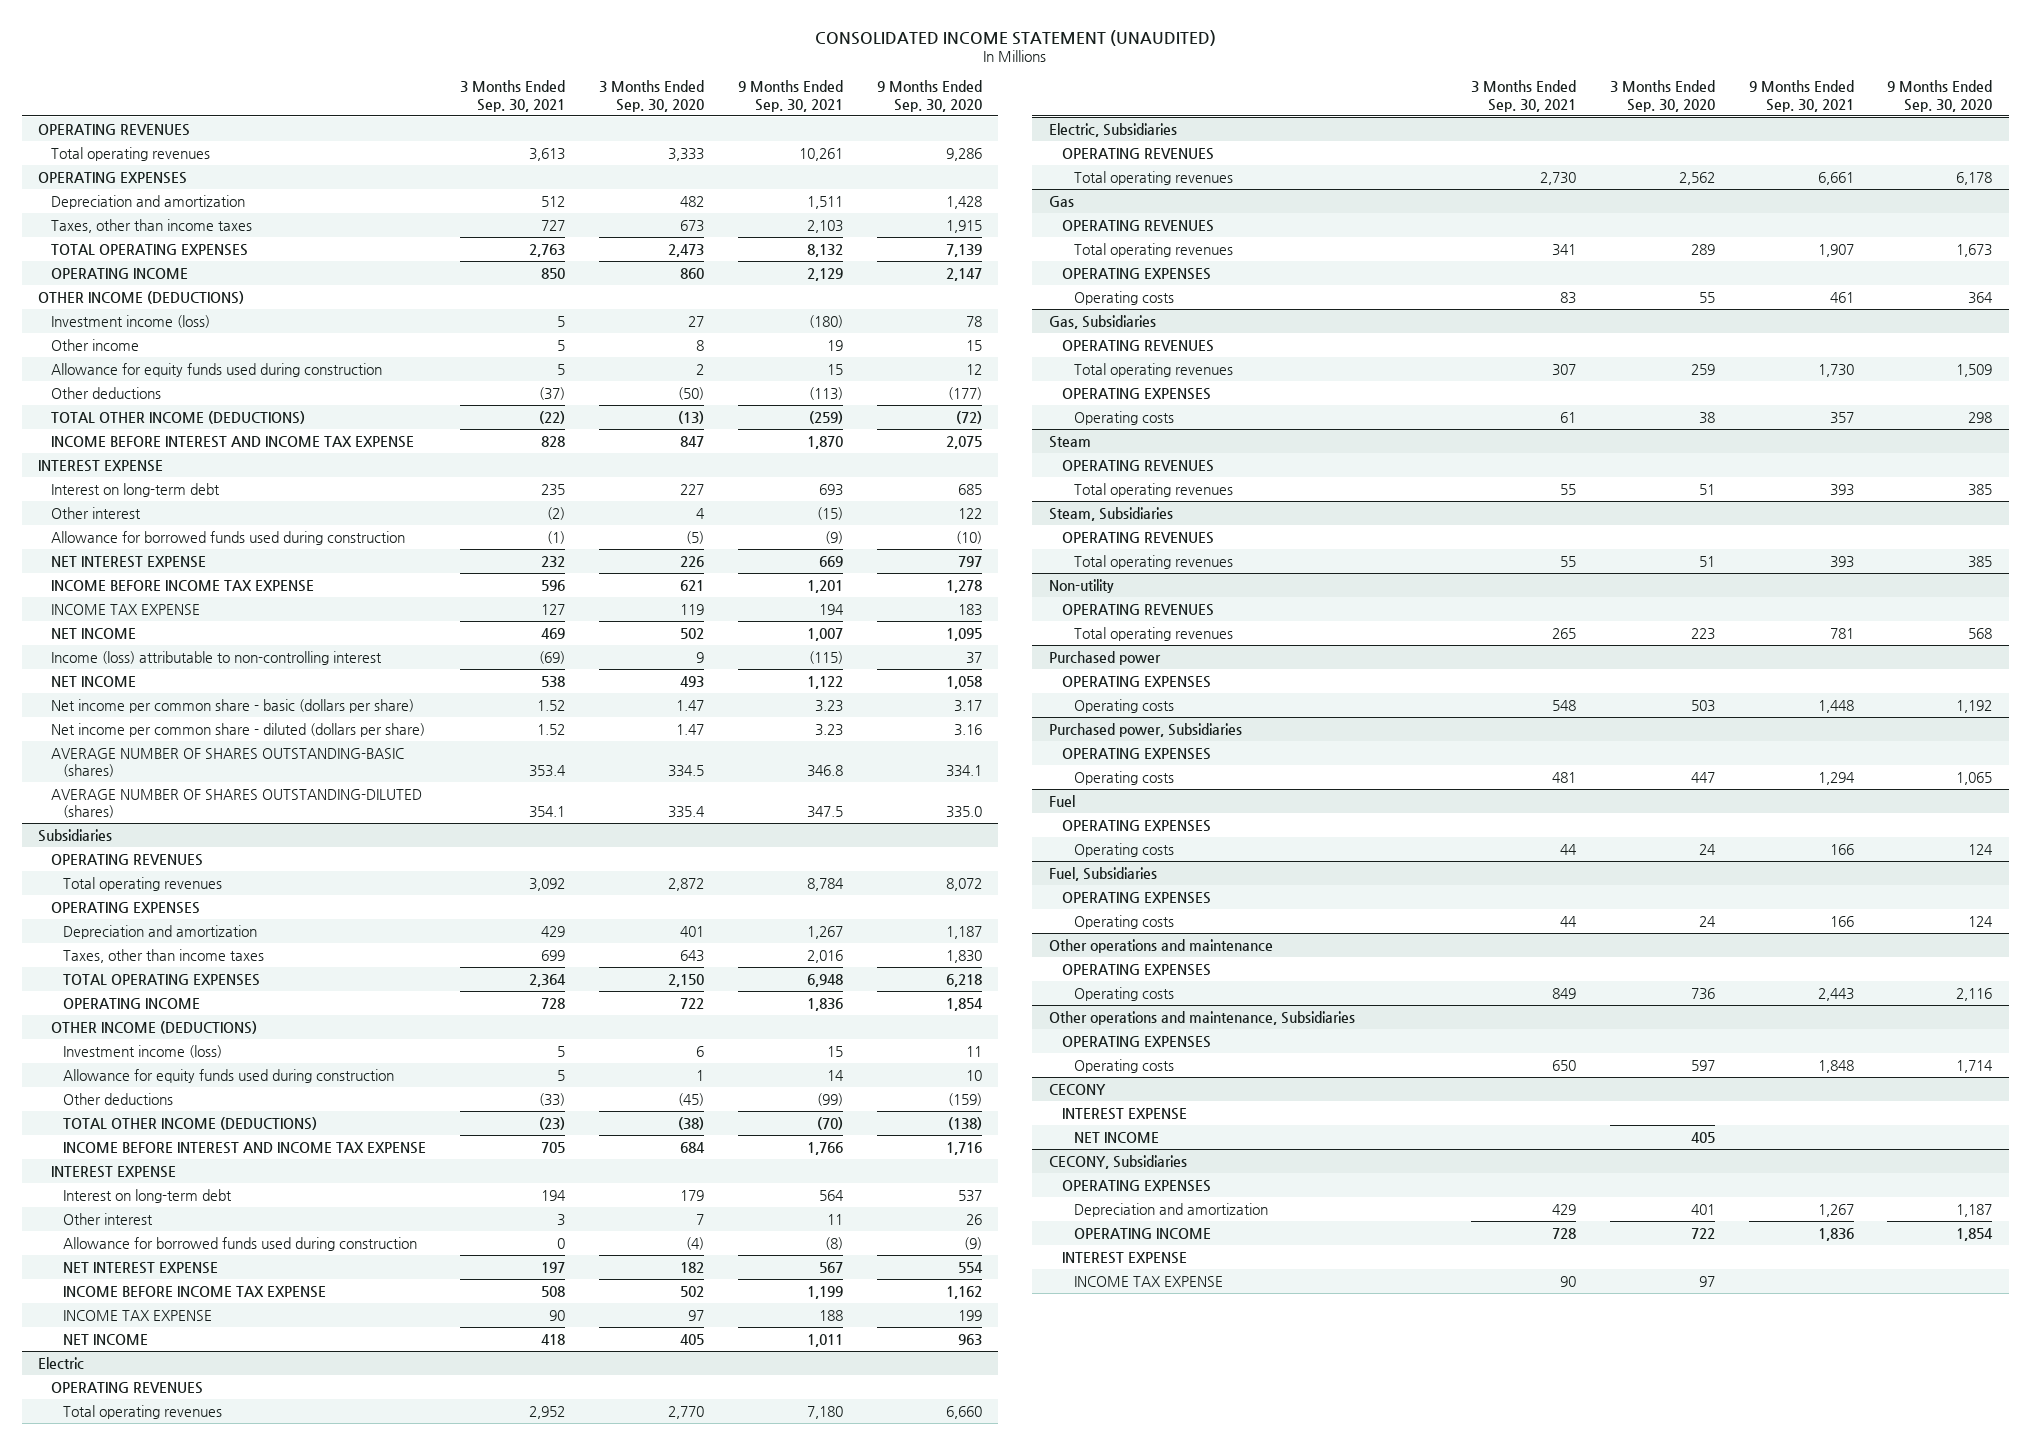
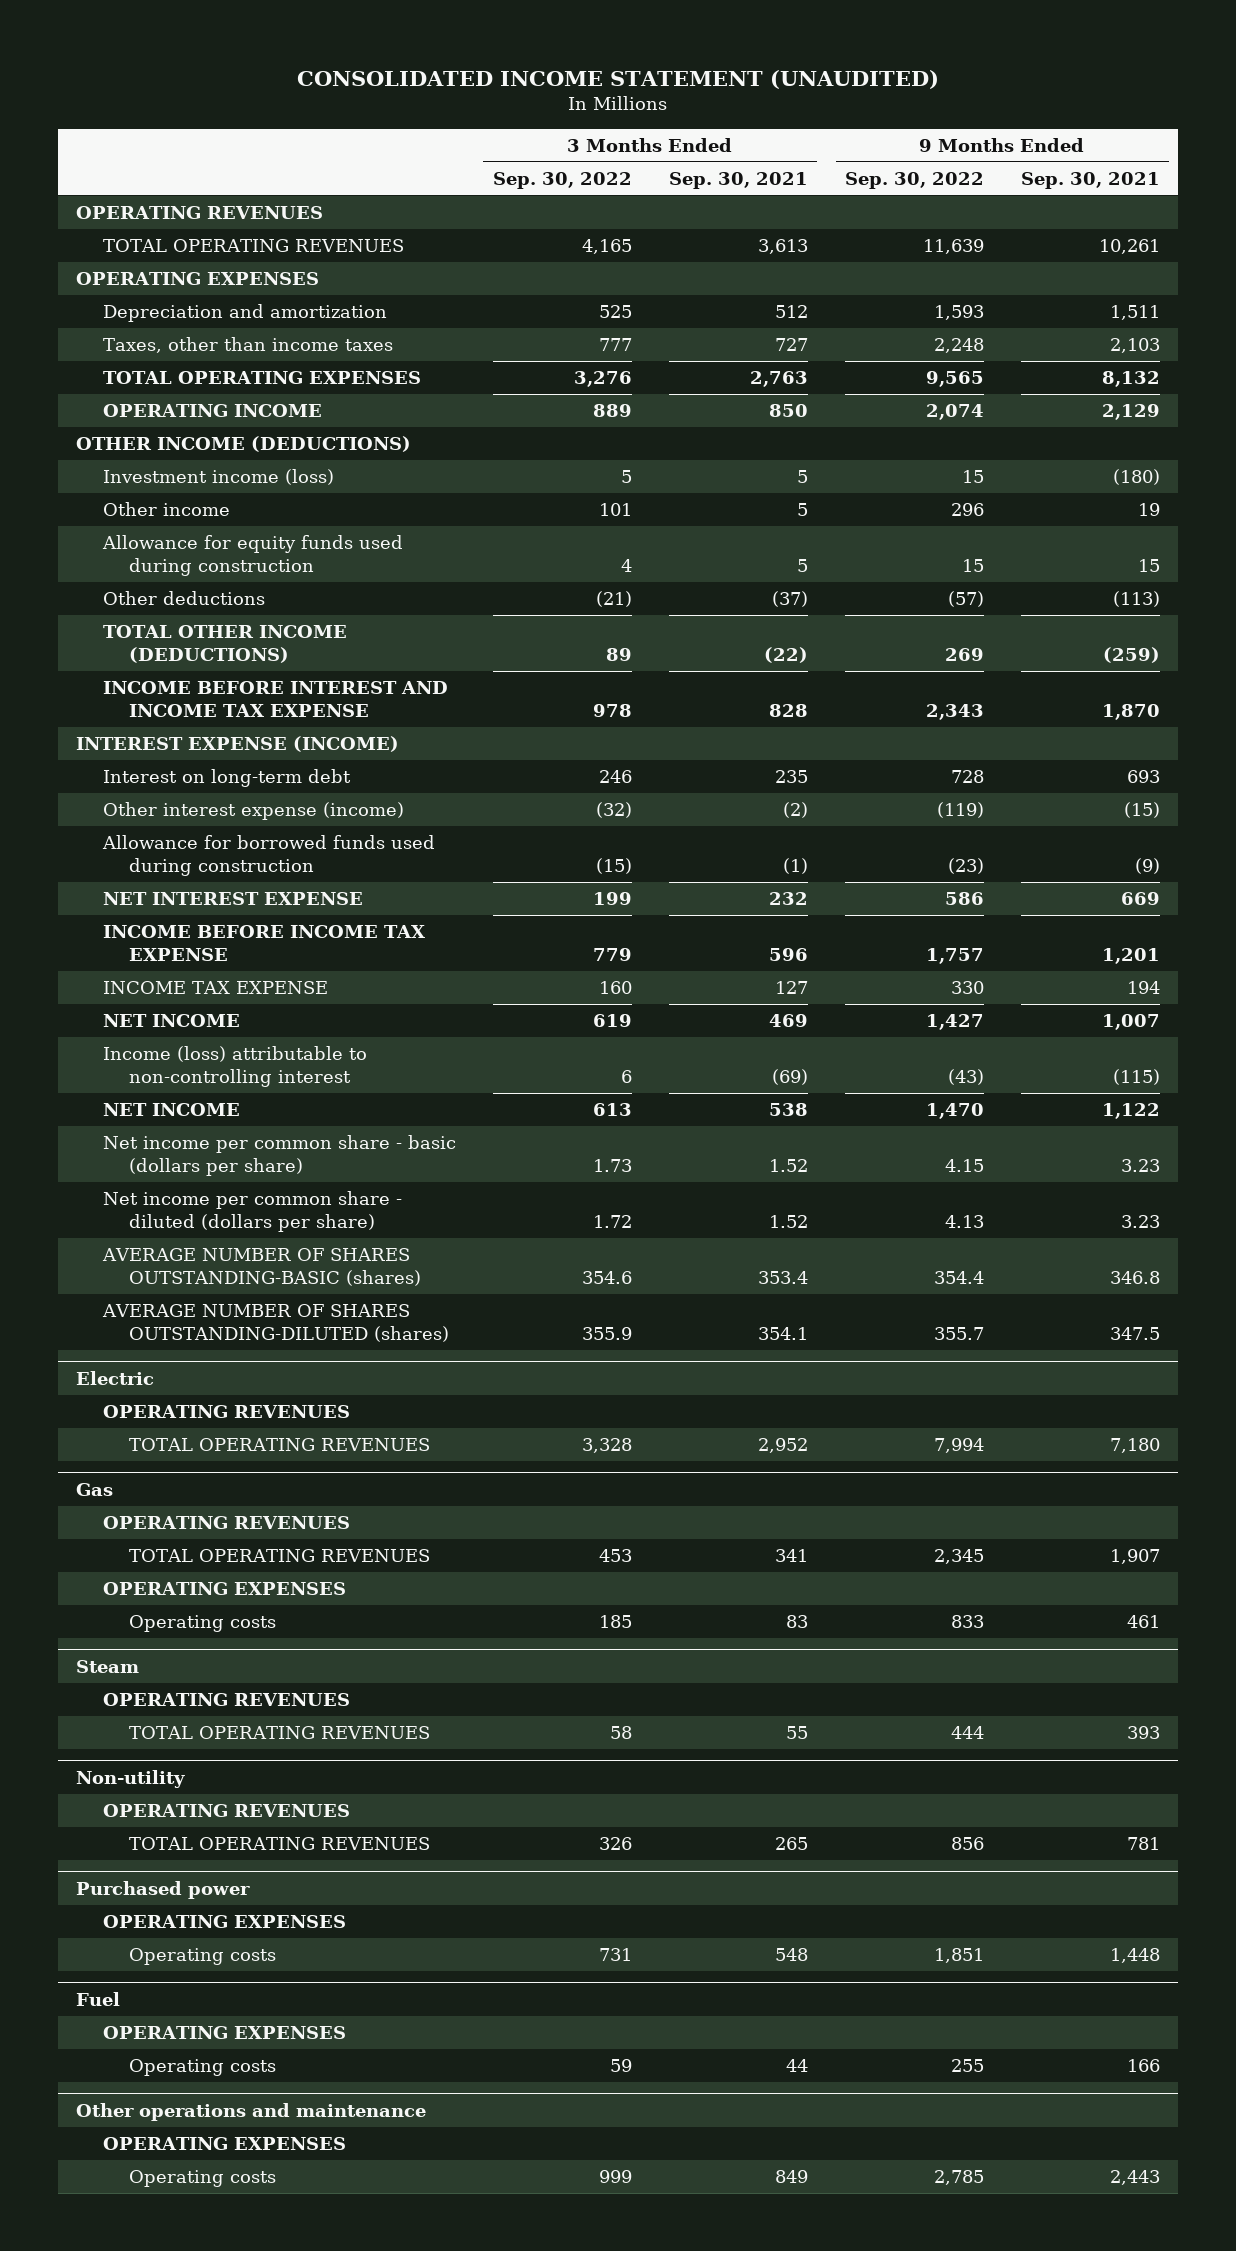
- | 3 Months Ended Sep. 30, 2021 | 3 Months Ended Sep. 30, 2020 | 9 Months Ended Sep. 30, 2021 | 9 Months Ended Sep. 30, 2020
+ | 3 Months Ended Sep. 30, 2022 | 3 Months Ended Sep. 30, 2021 | 9 Months Ended Sep. 30, 2022 | 9 Months Ended Sep. 30, 2021
- Total operating revenues | 3,613 | 3,333 | 10,261 | 9,286
+ TOTAL OPERATING REVENUES | 4,165 | 3,613 | 11,639 | 10,261
- INTEREST EXPENSE
+ INTEREST EXPENSE (INCOME)
- Other interest | (2) | 4 | (15) | 122
+ Other interest expense (income) | (32) | (2) | (119) | (15)
- Subsidiaries
- OPERATING REVENUES
- Total operating revenues | 3,092 | 2,872 | 8,784 | 8,072
- OPERATING EXPENSES
- Depreciation and amortization | 429 | 401 | 1,267 | 1,187
- Taxes, other than income taxes | 699 | 643 | 2,016 | 1,830
- TOTAL OPERATING EXPENSES | 2,364 | 2,150 | 6,948 | 6,218
- OPERATING INCOME | 728 | 722 | 1,836 | 1,854
- OTHER INCOME (DEDUCTIONS)
- Investment income (loss) | 5 | 6 | 15 | 11
- Allowance for equity funds used during construction | 5 | 1 | 14 | 10
- Other deductions | (33) | (45) | (99) | (159)
- TOTAL OTHER INCOME (DEDUCTIONS) | (23) | (38) | (70) | (138)
- INCOME BEFORE INTEREST AND INCOME TAX EXPENSE | 705 | 684 | 1,766 | 1,716
- INTEREST EXPENSE
- Interest on long-term debt | 194 | 179 | 564 | 537
- Other interest | 3 | 7 | 11 | 26
- Allowance for borrowed funds used during construction | 0 | (4) | (8) | (9)
- NET INTEREST EXPENSE | 197 | 182 | 567 | 554
- INCOME BEFORE INCOME TAX EXPENSE | 508 | 502 | 1,199 | 1,162
- INCOME TAX EXPENSE | 90 | 97 | 188 | 199
- NET INCOME | 418 | 405 | 1,011 | 963
@ Electric
- Total operating revenues | 2,952 | 2,770 | 7,180 | 6,660
- Electric, Subsidiaries
- OPERATING REVENUES
- Total operating revenues | 2,730 | 2,562 | 6,661 | 6,178
@ Electric
+ TOTAL OPERATING REVENUES | 3,328 | 2,952 | 7,994 | 7,180
@ Gas
- Total operating revenues | 341 | 289 | 1,907 | 1,673
+ TOTAL OPERATING REVENUES | 453 | 341 | 2,345 | 1,907
- Gas, Subsidiaries
- OPERATING REVENUES
- Total operating revenues | 307 | 259 | 1,730 | 1,509
- OPERATING EXPENSES
- Operating costs | 61 | 38 | 357 | 298
@ Steam
- Total operating revenues | 55 | 51 | 393 | 385
- Steam, Subsidiaries
- OPERATING REVENUES
- Total operating revenues | 55 | 51 | 393 | 385
@ Steam
+ TOTAL OPERATING REVENUES | 58 | 55 | 444 | 393
@ Non-utility
- Total operating revenues | 265 | 223 | 781 | 568
+ TOTAL OPERATING REVENUES | 326 | 265 | 856 | 781
- Purchased power, Subsidiaries
- OPERATING EXPENSES
- Operating costs | 481 | 447 | 1,294 | 1,065
- Fuel, Subsidiaries
- OPERATING EXPENSES
- Operating costs | 44 | 24 | 166 | 124
- Other operations and maintenance, Subsidiaries
- OPERATING EXPENSES
- Operating costs | 650 | 597 | 1,848 | 1,714
- CECONY
- INTEREST EXPENSE
- NET INCOME | | 405 | |
- CECONY, Subsidiaries
- OPERATING EXPENSES
- Depreciation and amortization | 429 | 401 | 1,267 | 1,187
- OPERATING INCOME | 728 | 722 | 1,836 | 1,854
- INTEREST EXPENSE
- INCOME TAX EXPENSE | 90 | 97 | |

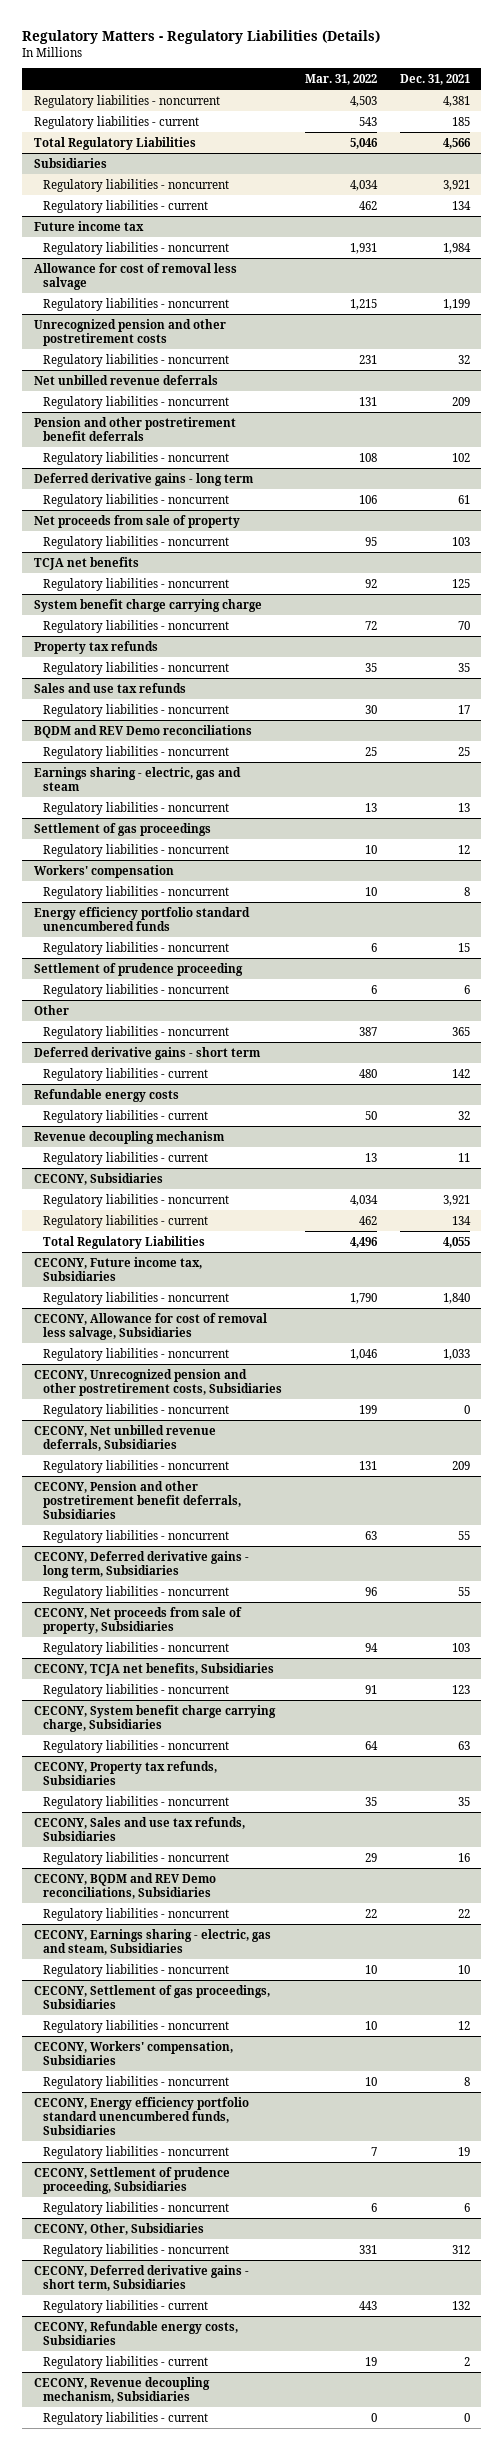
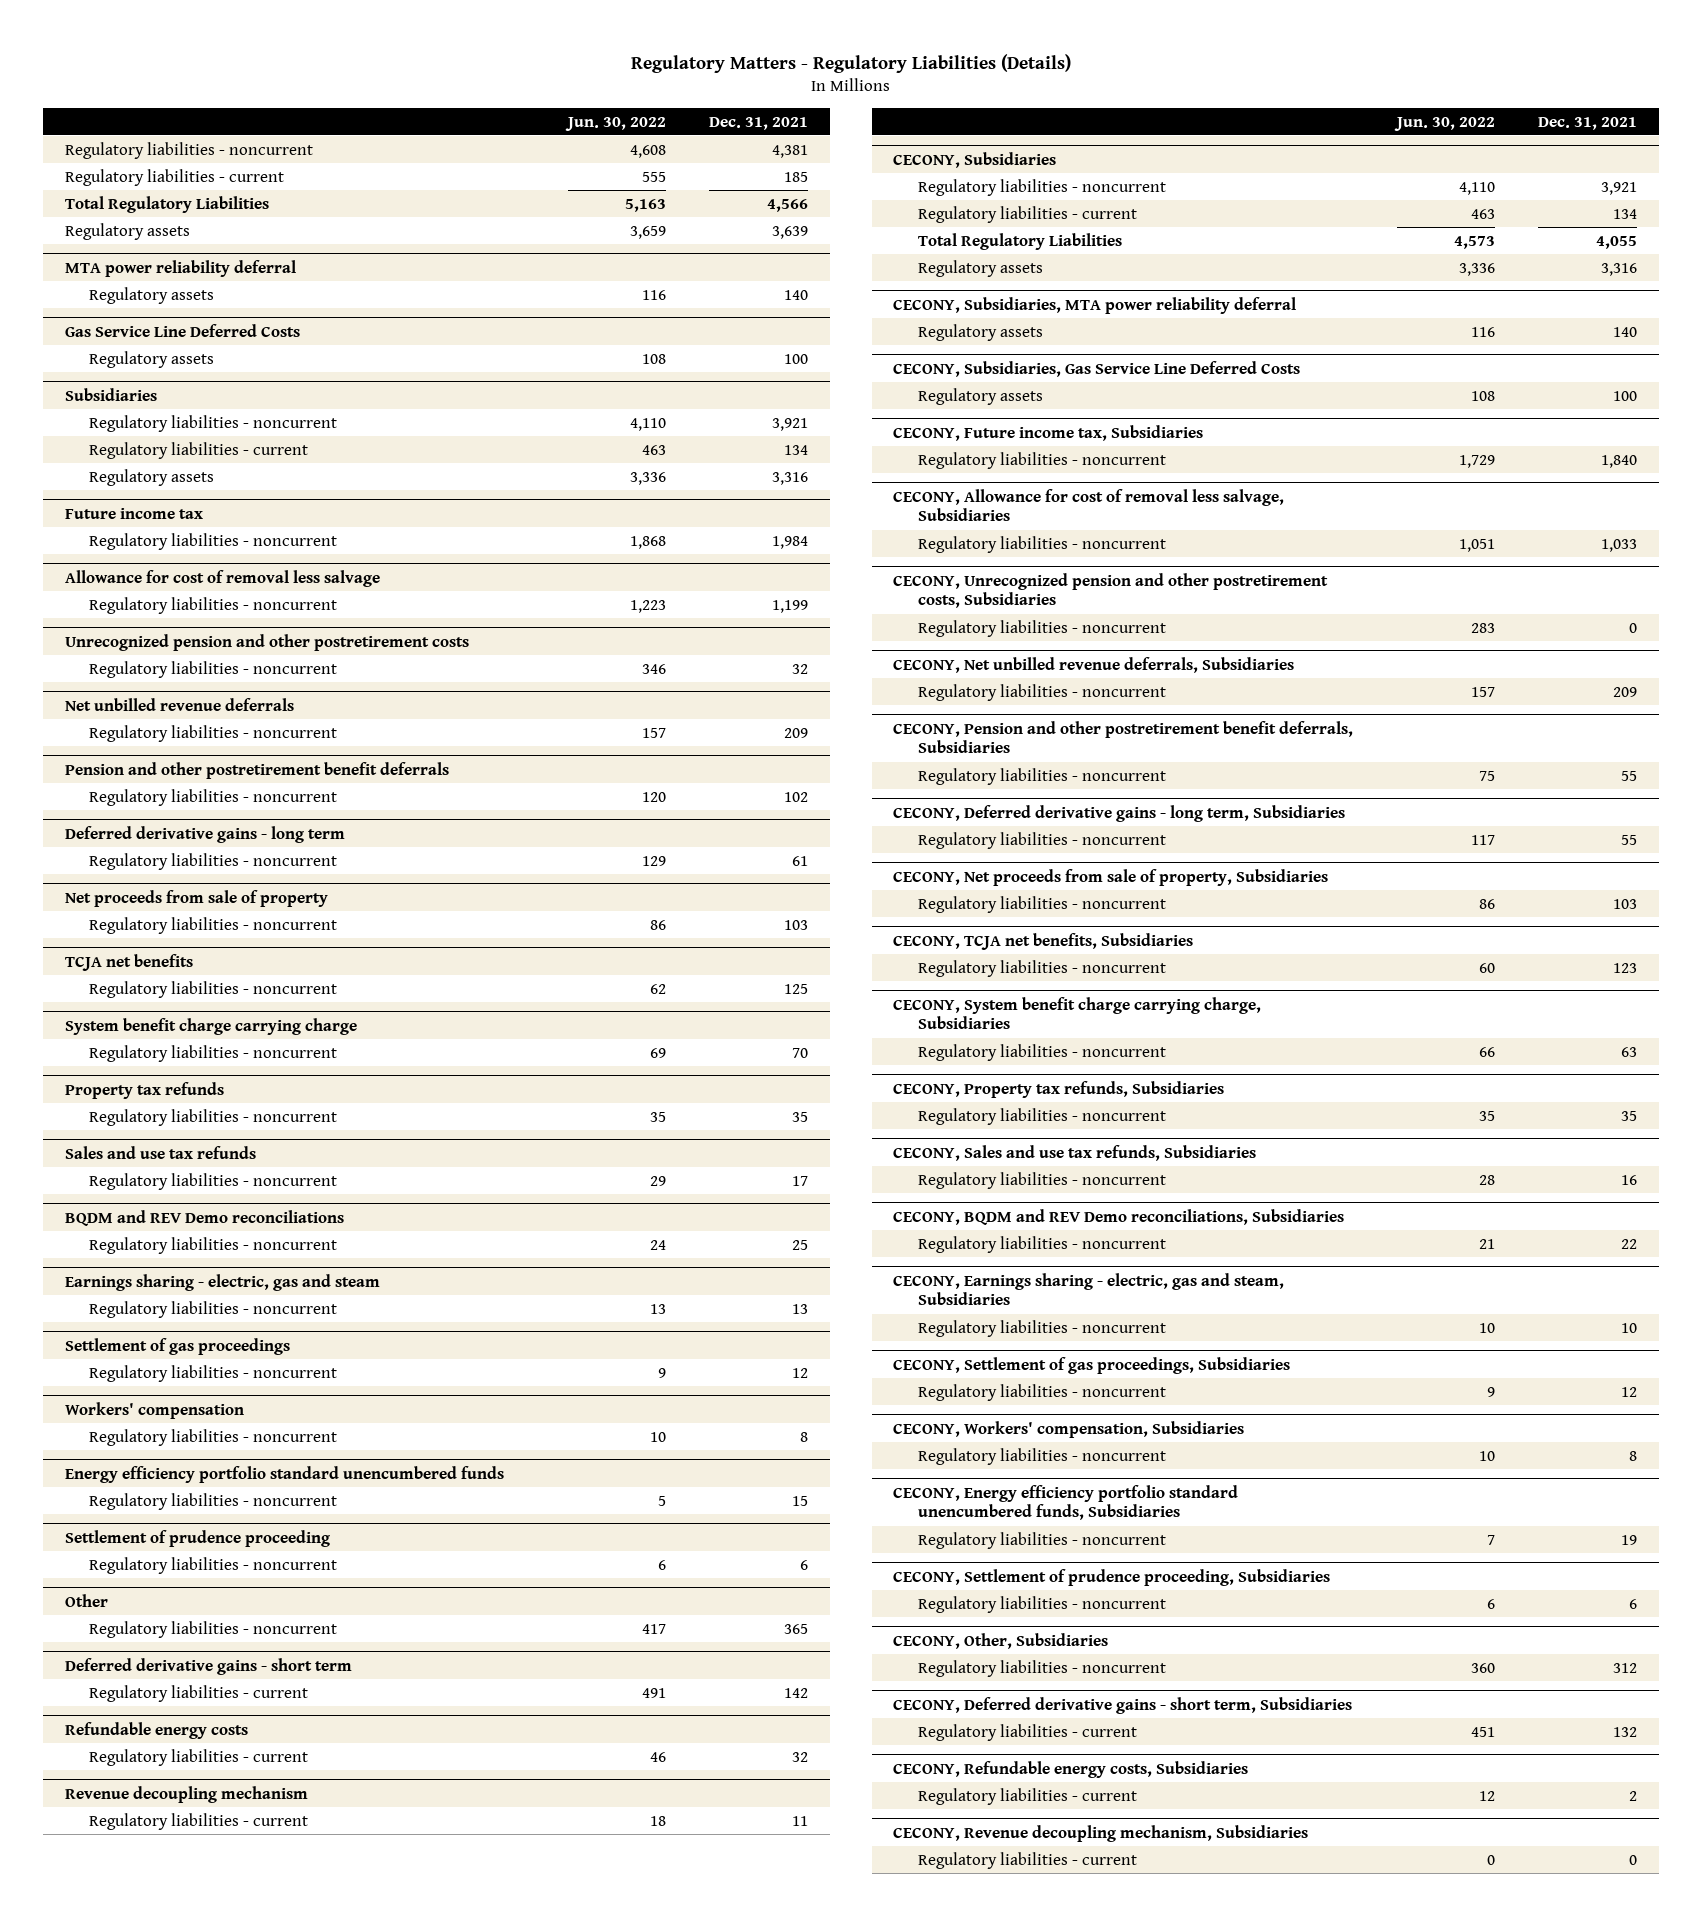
- | Mar. 31, 2022 | Dec. 31, 2021
+ | Jun. 30, 2022 | Dec. 31, 2021
+ Regulatory assets | 3,659 | 3,639
+ MTA power reliability deferral
+ Regulatory assets | 116 | 140
+ Gas Service Line Deferred Costs
+ Regulatory assets | 108 | 100
@ Subsidiaries
+ Regulatory assets | 3,336 | 3,316
@ CECONY, Subsidiaries
+ Regulatory assets | 3,336 | 3,316
+ CECONY, Subsidiaries, MTA power reliability deferral
+ Regulatory assets | 116 | 140
+ CECONY, Subsidiaries, Gas Service Line Deferred Costs
+ Regulatory assets | 108 | 100

